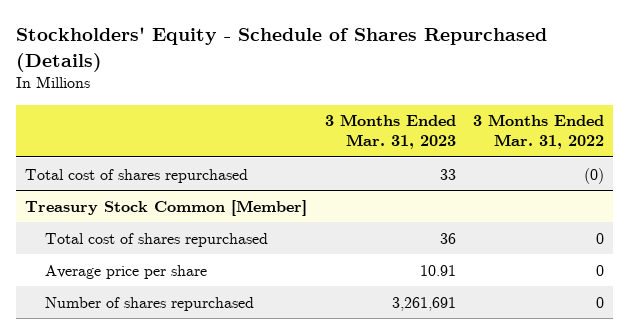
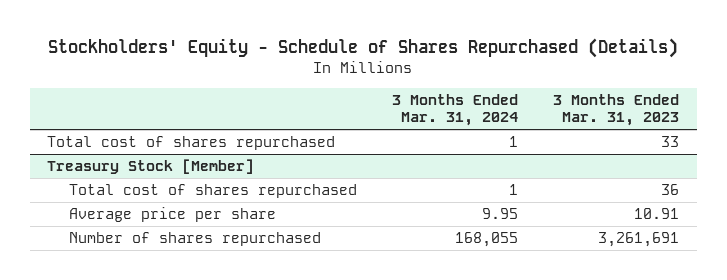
- | 3 Months Ended Mar. 31, 2023 | 3 Months Ended Mar. 31, 2022
+ | 3 Months Ended Mar. 31, 2024 | 3 Months Ended Mar. 31, 2023
- Treasury Stock Common [Member]
+ Treasury Stock [Member]

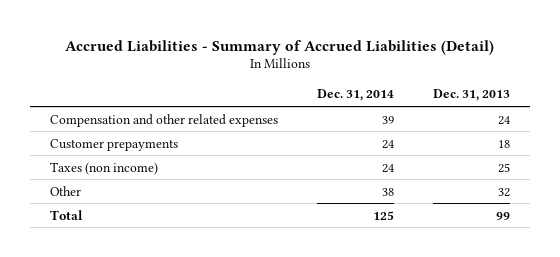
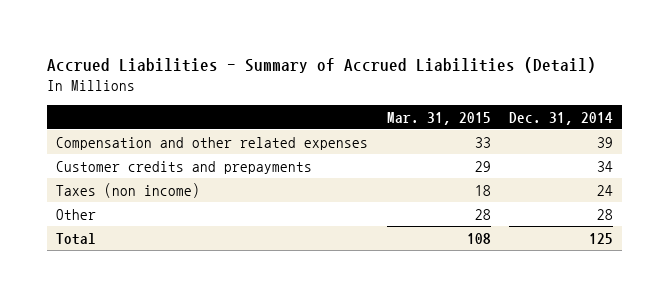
- | Dec. 31, 2014 | Dec. 31, 2013
+ | Mar. 31, 2015 | Dec. 31, 2014
- Customer prepayments | 24 | 18
+ Customer credits and prepayments | 29 | 34
- Other | 38 | 32
+ Other | 28 | 28

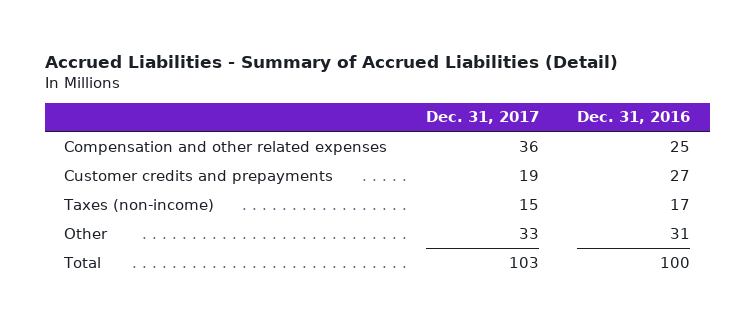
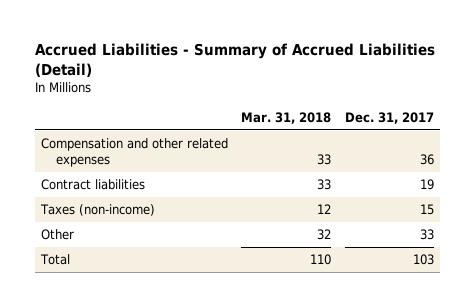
- | Dec. 31, 2017 | Dec. 31, 2016
+ | Mar. 31, 2018 | Dec. 31, 2017
- Customer credits and prepayments | 19 | 27
+ Contract liabilities | 33 | 19

